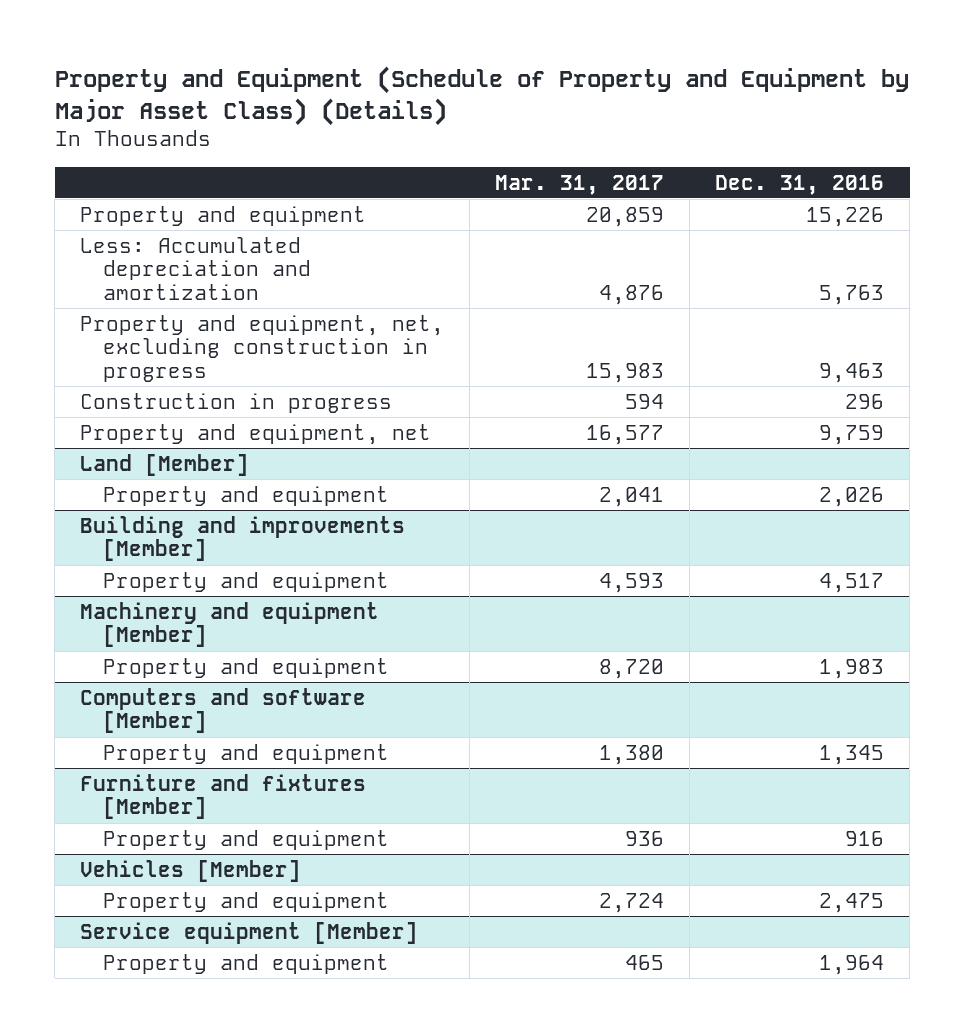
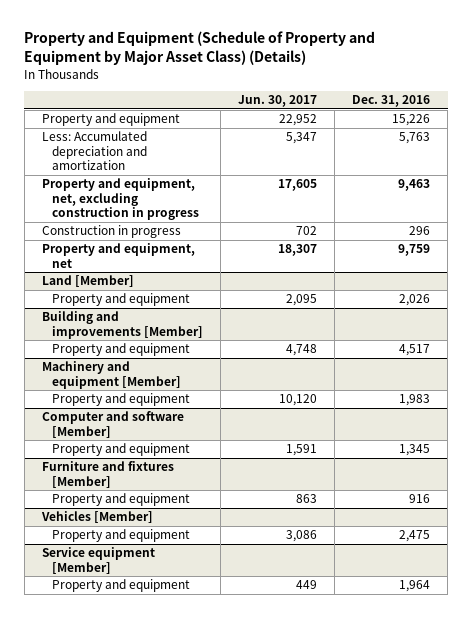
- | Mar. 31, 2017 | Dec. 31, 2016
+ | Jun. 30, 2017 | Dec. 31, 2016
- Computers and software [Member]
+ Computer and software [Member]

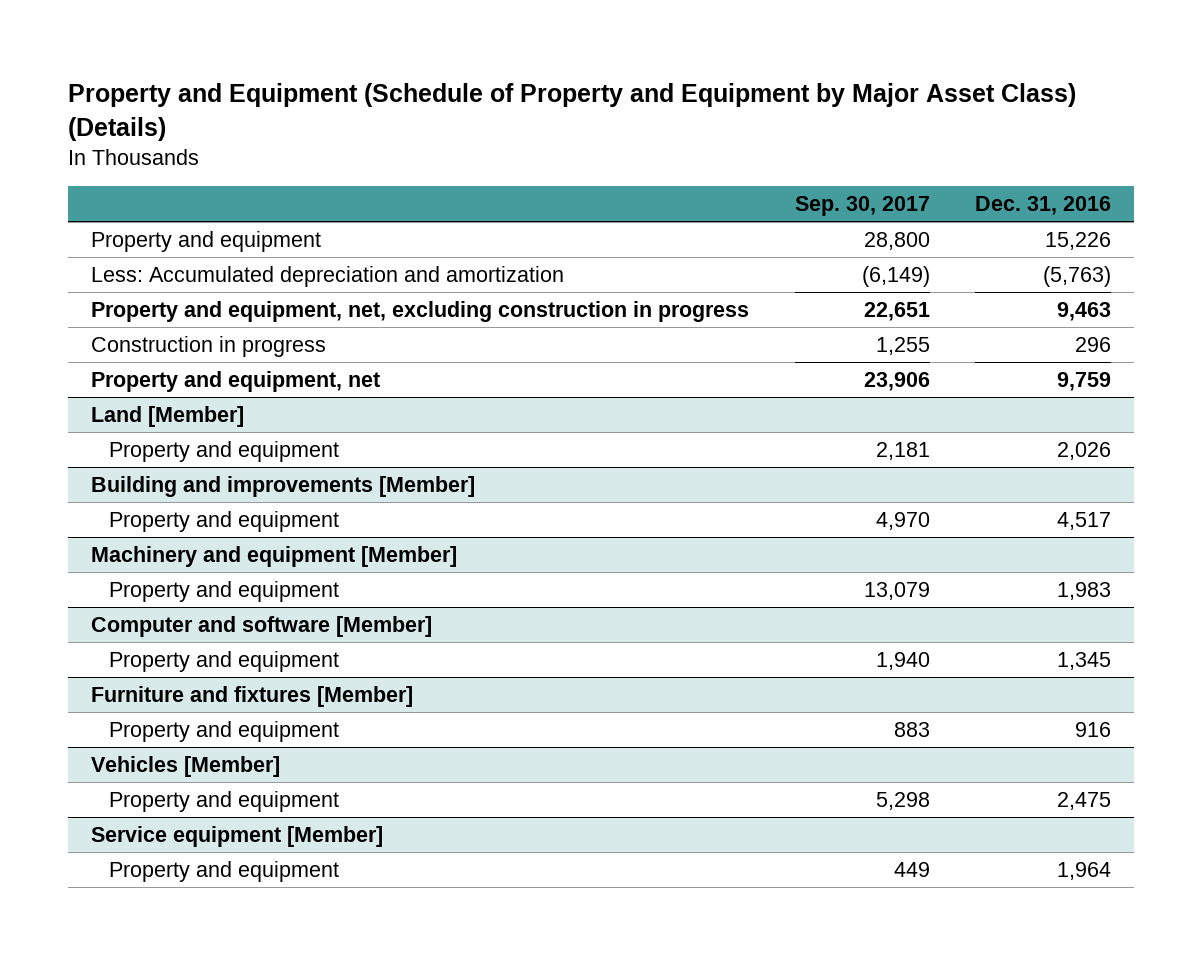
- | Jun. 30, 2017 | Dec. 31, 2016
+ | Sep. 30, 2017 | Dec. 31, 2016
- Less: Accumulated depreciation and amortization | 5,347 | 5,763
+ Less: Accumulated depreciation and amortization | (6,149) | (5,763)

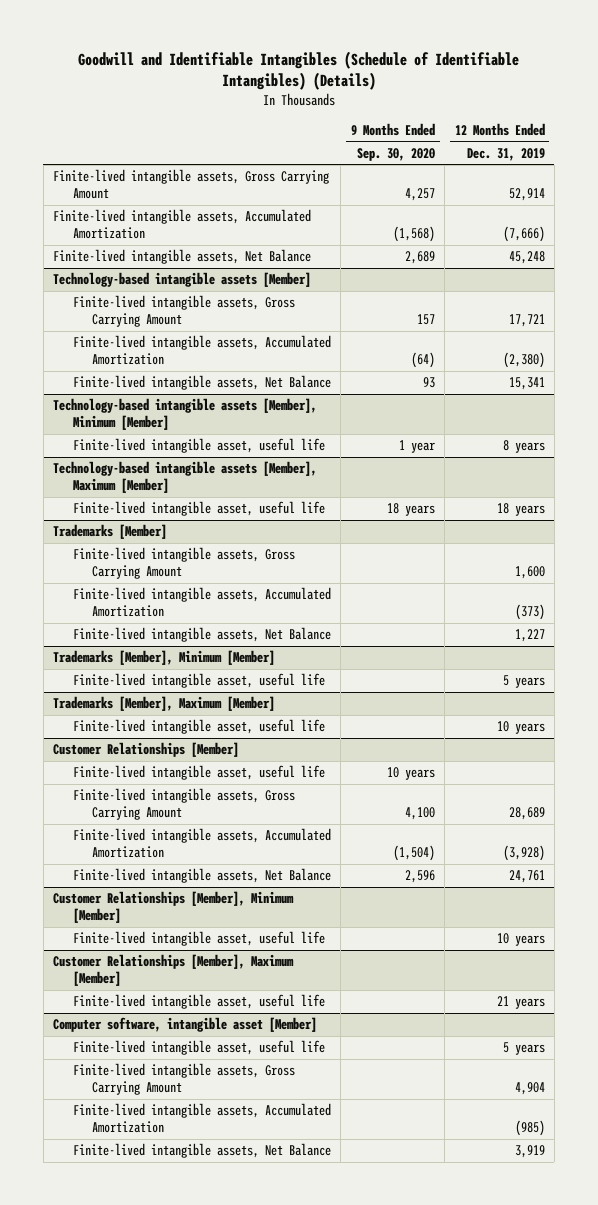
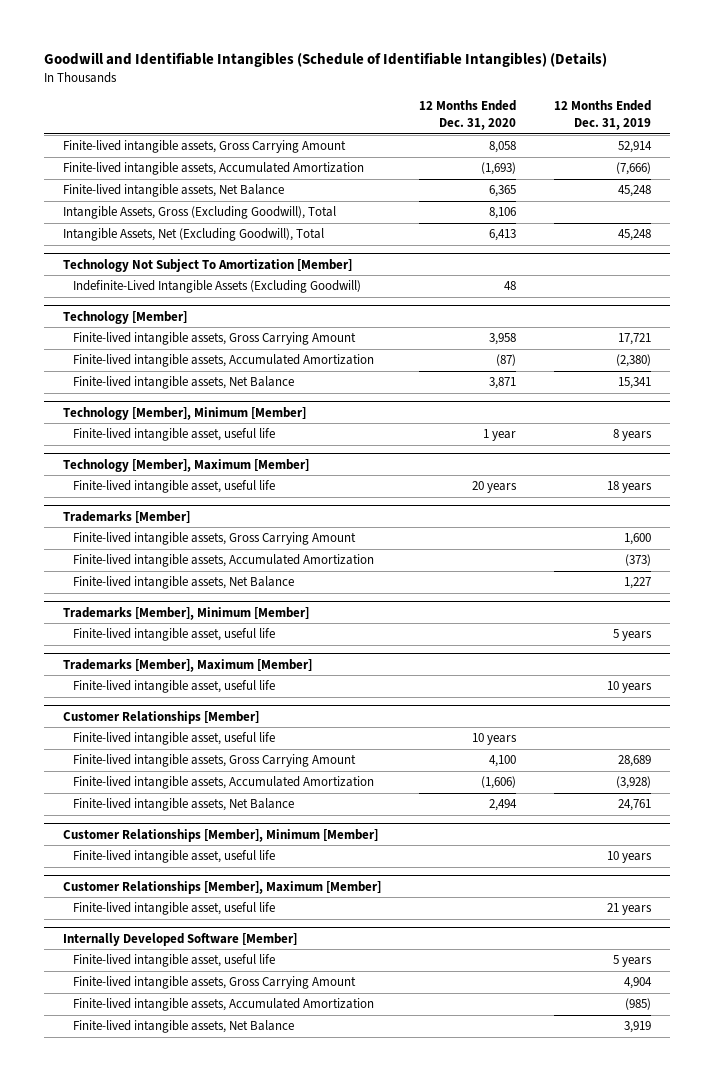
- | 9 Months Ended Sep. 30, 2020 | 12 Months Ended Dec. 31, 2019
+ | 12 Months Ended Dec. 31, 2020 | 12 Months Ended Dec. 31, 2019
- Technology-based intangible assets [Member]
+ Intangible Assets, Gross (Excluding Goodwill), Total | 8,106 |
+ Intangible Assets, Net (Excluding Goodwill), Total | 6,413 | 45,248
+ Technology Not Subject To Amortization [Member]
+ Indefinite-Lived Intangible Assets (Excluding Goodwill) | 48 |
+ Technology [Member]
- Technology-based intangible assets [Member], Minimum [Member]
+ Technology [Member], Minimum [Member]
- Technology-based intangible assets [Member], Maximum [Member]
+ Technology [Member], Maximum [Member]
- Computer software, intangible asset [Member]
+ Internally Developed Software [Member]

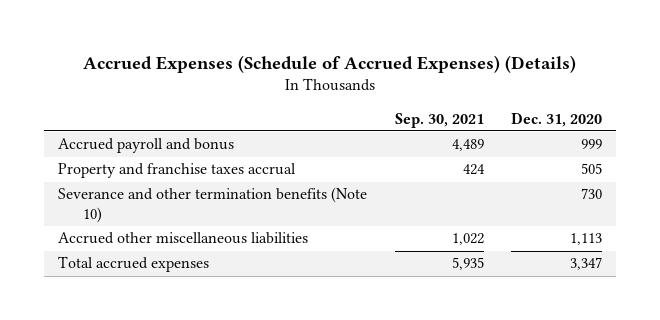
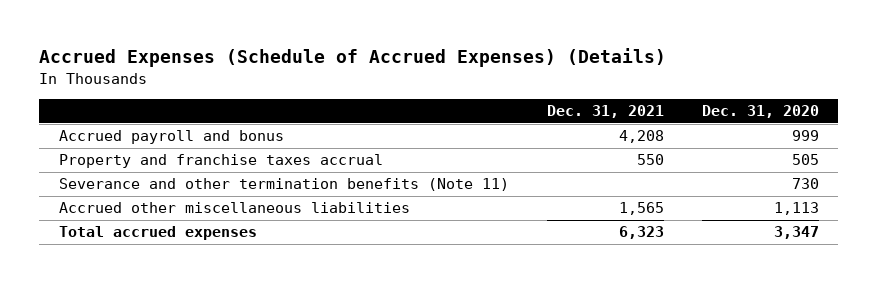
- | Sep. 30, 2021 | Dec. 31, 2020
+ | Dec. 31, 2021 | Dec. 31, 2020
- Severance and other termination benefits (Note 10) | | 730
+ Severance and other termination benefits (Note 11) | | 730

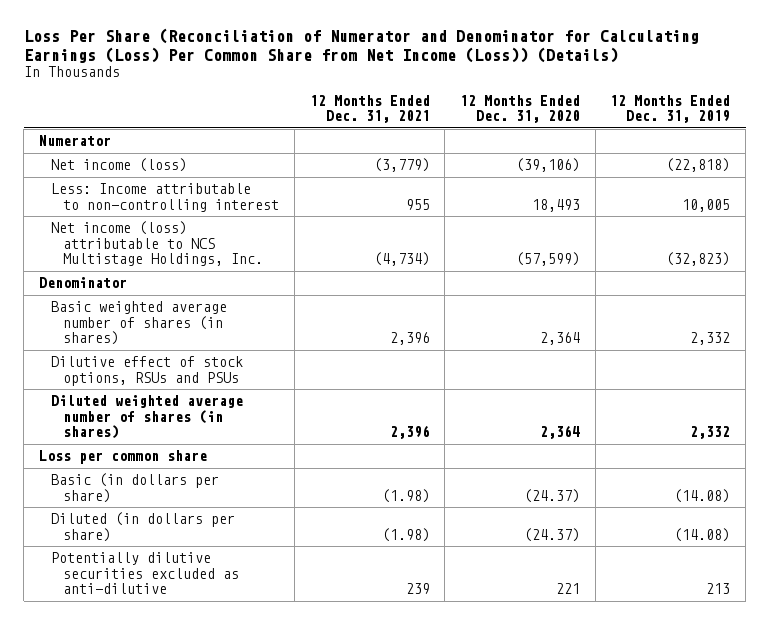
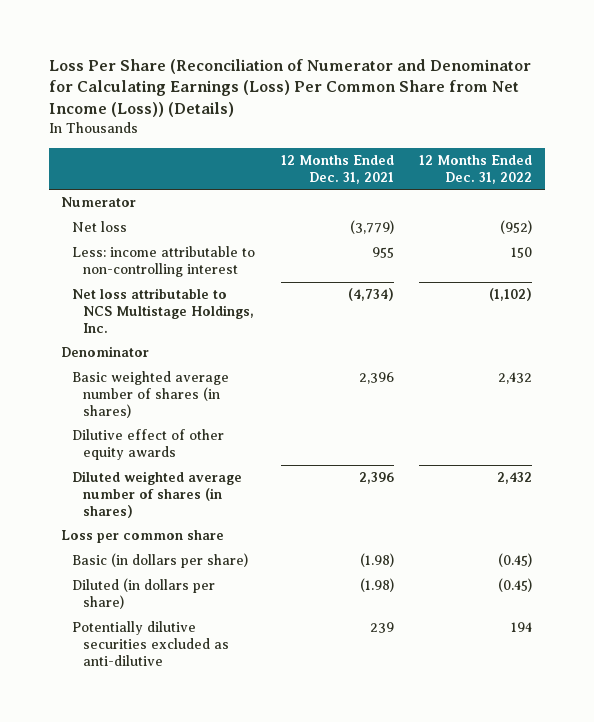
- | 12 Months Ended Dec. 31, 2021 | 12 Months Ended Dec. 31, 2020 | 12 Months Ended Dec. 31, 2019
+ | 12 Months Ended Dec. 31, 2021 | 12 Months Ended Dec. 31, 2022
- Net income (loss) | (3,779) | (39,106) | (22,818)
- Less: Income attributable to non-controlling interest | 955 | 18,493 | 10,005
- Net income (loss) attributable to NCS Multistage Holdings, Inc. | (4,734) | (57,599) | (32,823)
+ Net loss | (3,779) | (952)
+ Less: income attributable to non-controlling interest | 955 | 150
+ Net loss attributable to NCS Multistage Holdings, Inc. | (4,734) | (1,102)
- Dilutive effect of stock options, RSUs and PSUs
+ Dilutive effect of other equity awards

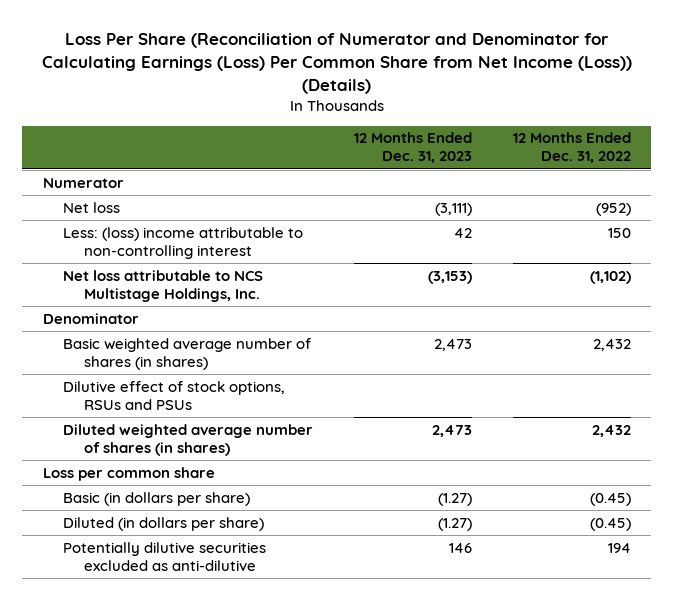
- | 12 Months Ended Dec. 31, 2021 | 12 Months Ended Dec. 31, 2022
+ | 12 Months Ended Dec. 31, 2023 | 12 Months Ended Dec. 31, 2022
- Less: income attributable to non-controlling interest | 955 | 150
+ Less: (loss) income attributable to non-controlling interest | 42 | 150
- Dilutive effect of other equity awards
+ Dilutive effect of stock options, RSUs and PSUs

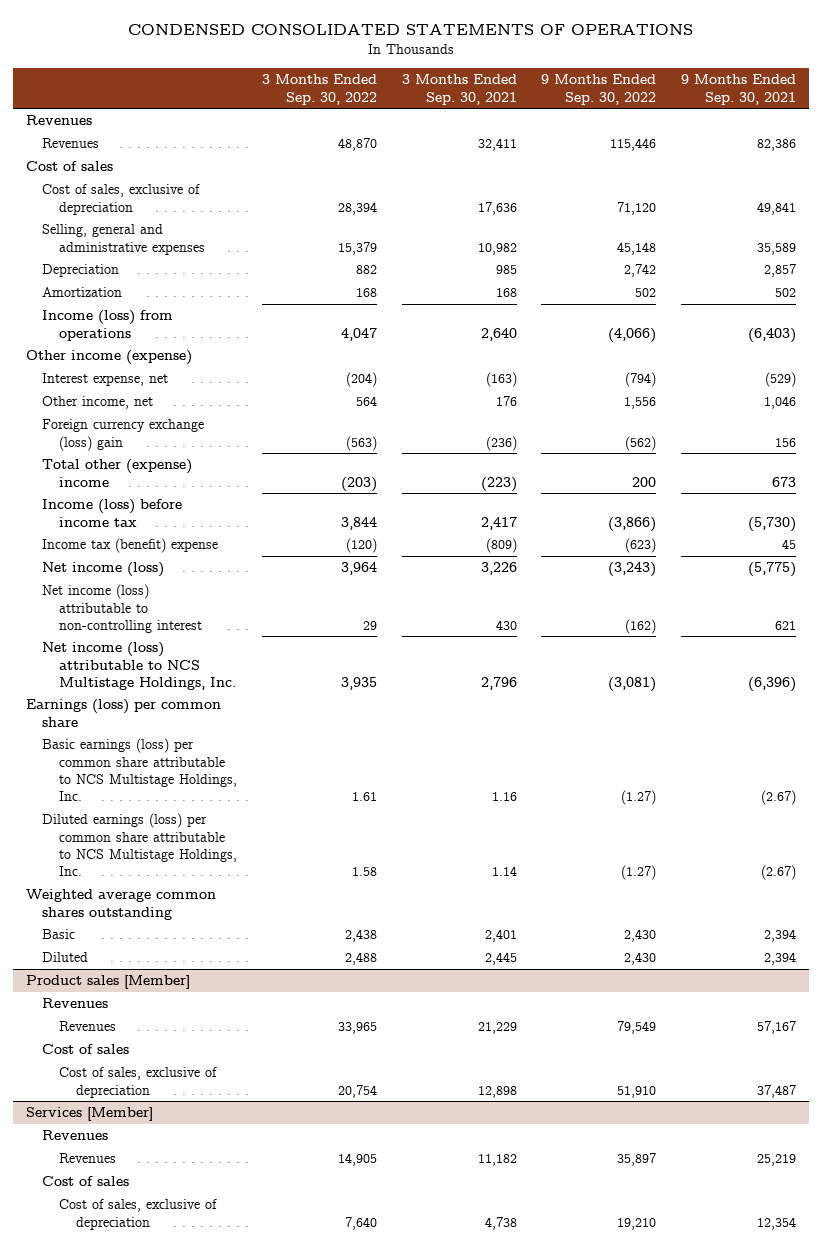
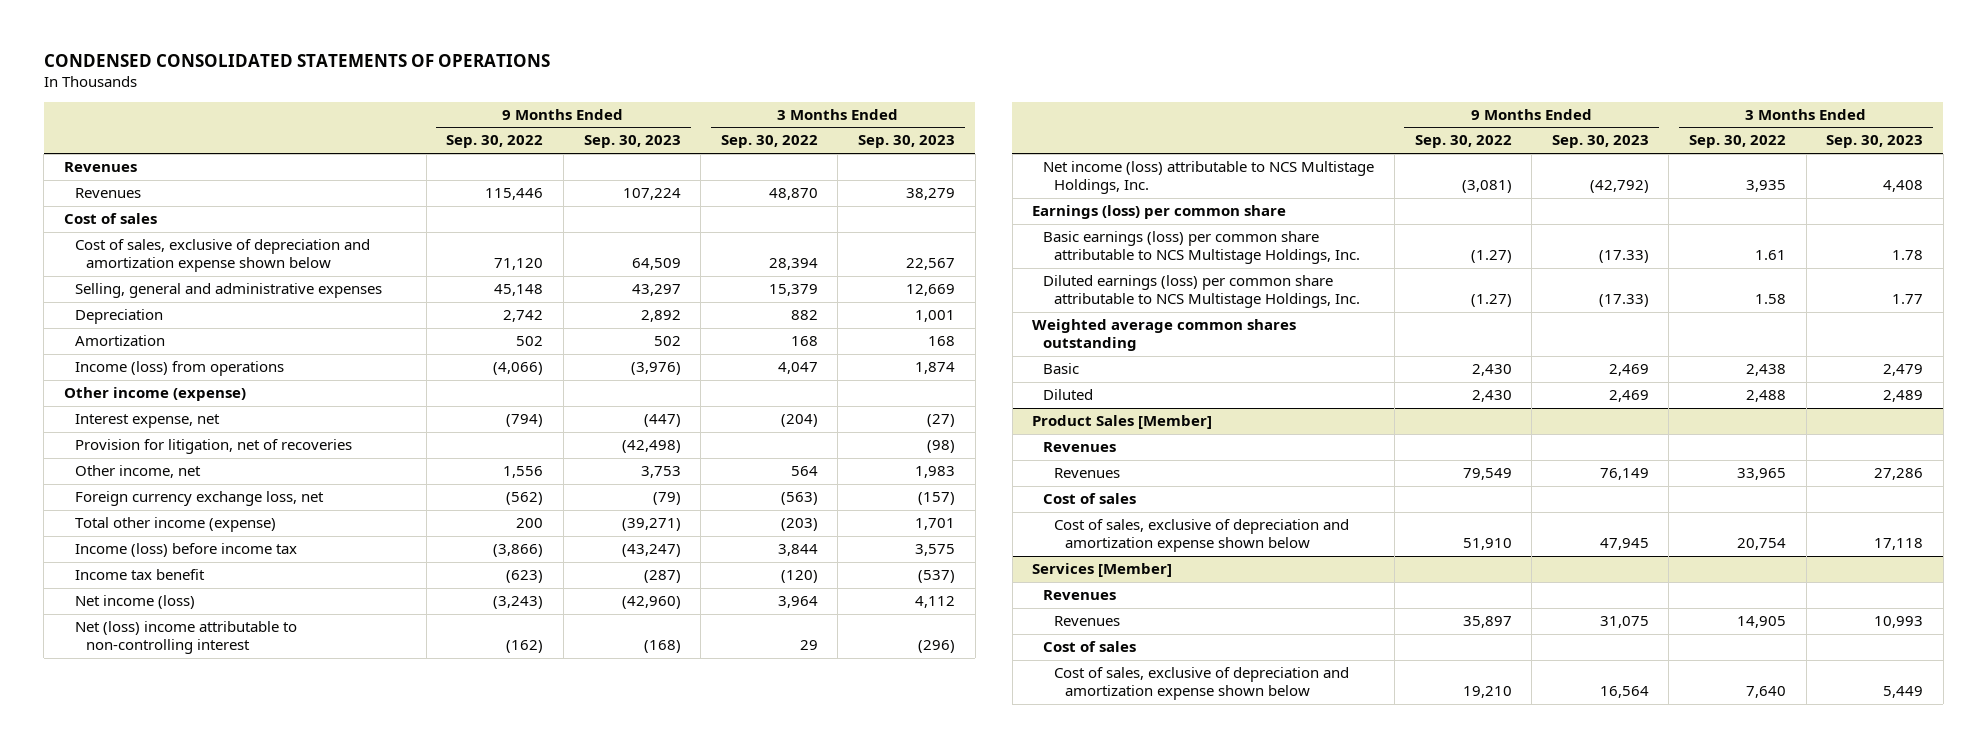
- | 3 Months Ended Sep. 30, 2022 | 3 Months Ended Sep. 30, 2021 | 9 Months Ended Sep. 30, 2022 | 9 Months Ended Sep. 30, 2021
+ | 9 Months Ended Sep. 30, 2022 | 9 Months Ended Sep. 30, 2023 | 3 Months Ended Sep. 30, 2022 | 3 Months Ended Sep. 30, 2023
- Cost of sales, exclusive of depreciation | 28,394 | 17,636 | 71,120 | 49,841
+ Cost of sales, exclusive of depreciation and amortization expense shown below | 71,120 | 64,509 | 28,394 | 22,567
+ Provision for litigation, net of recoveries | | (42,498) | | (98)
- Foreign currency exchange (loss) gain | (563) | (236) | (562) | 156
- Total other (expense) income | (203) | (223) | 200 | 673
+ Foreign currency exchange loss, net | (562) | (79) | (563) | (157)
+ Total other income (expense) | 200 | (39,271) | (203) | 1,701
- Income tax (benefit) expense | (120) | (809) | (623) | 45
+ Income tax benefit | (623) | (287) | (120) | (537)
- Net income (loss) attributable to non-controlling interest | 29 | 430 | (162) | 621
+ Net (loss) income attributable to non-controlling interest | (162) | (168) | 29 | (296)
- Product sales [Member]
+ Product Sales [Member]
- Cost of sales, exclusive of depreciation | 20,754 | 12,898 | 51,910 | 37,487
+ Cost of sales, exclusive of depreciation and amortization expense shown below | 51,910 | 47,945 | 20,754 | 17,118
@ Services [Member]
- Cost of sales, exclusive of depreciation | 7,640 | 4,738 | 19,210 | 12,354
+ Cost of sales, exclusive of depreciation and amortization expense shown below | 19,210 | 16,564 | 7,640 | 5,449

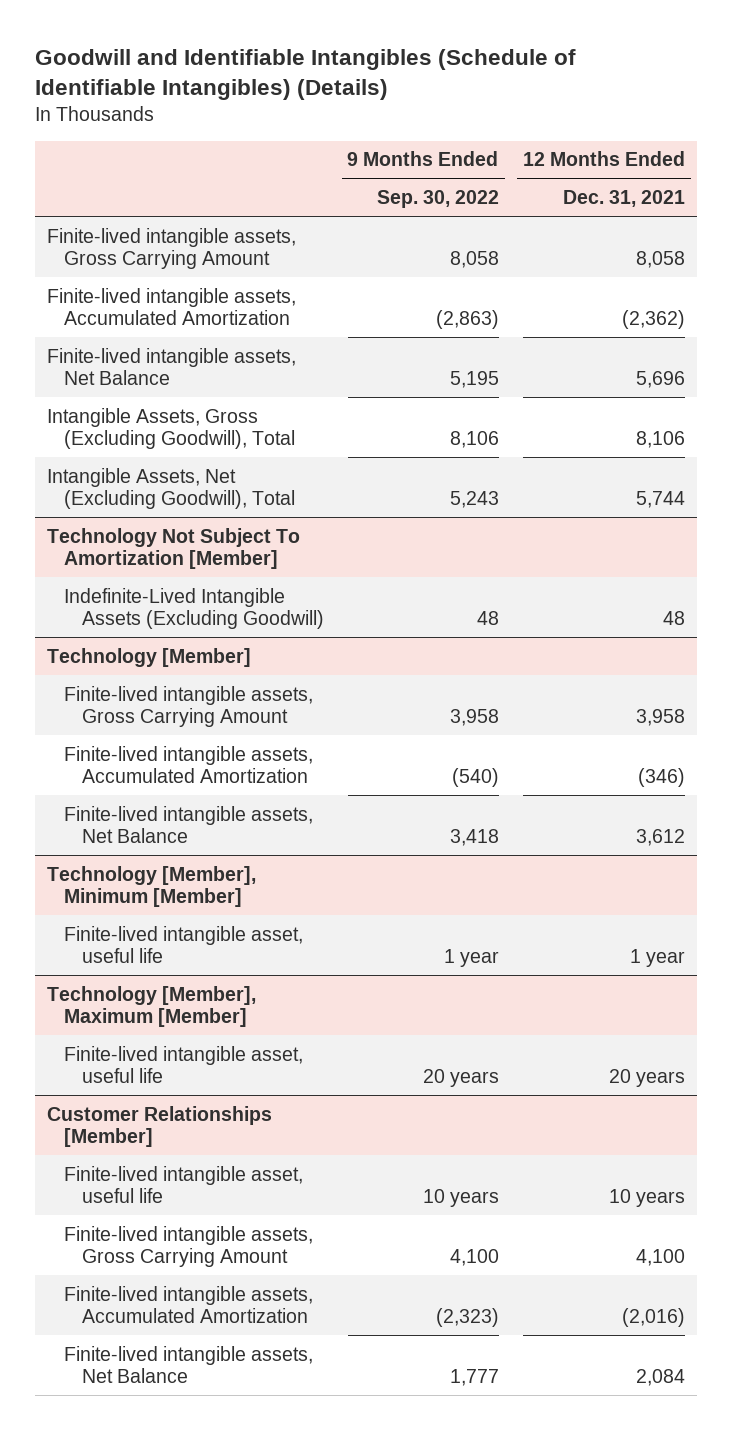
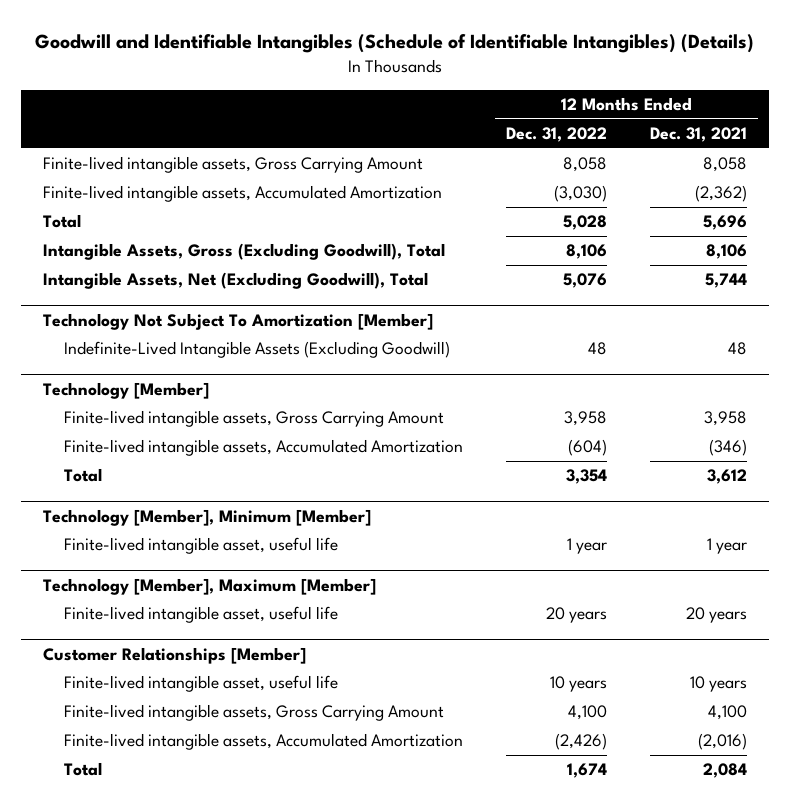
- | 9 Months Ended Sep. 30, 2022 | 12 Months Ended Dec. 31, 2021
+ | 12 Months Ended Dec. 31, 2022 | 12 Months Ended Dec. 31, 2021
- Finite-lived intangible assets, Net Balance | 5,195 | 5,696
+ Total | 5,028 | 5,696
@ Technology [Member]
- Finite-lived intangible assets, Net Balance | 3,418 | 3,612
+ Total | 3,354 | 3,612
@ Customer Relationships [Member]
- Finite-lived intangible assets, Net Balance | 1,777 | 2,084
+ Total | 1,674 | 2,084

